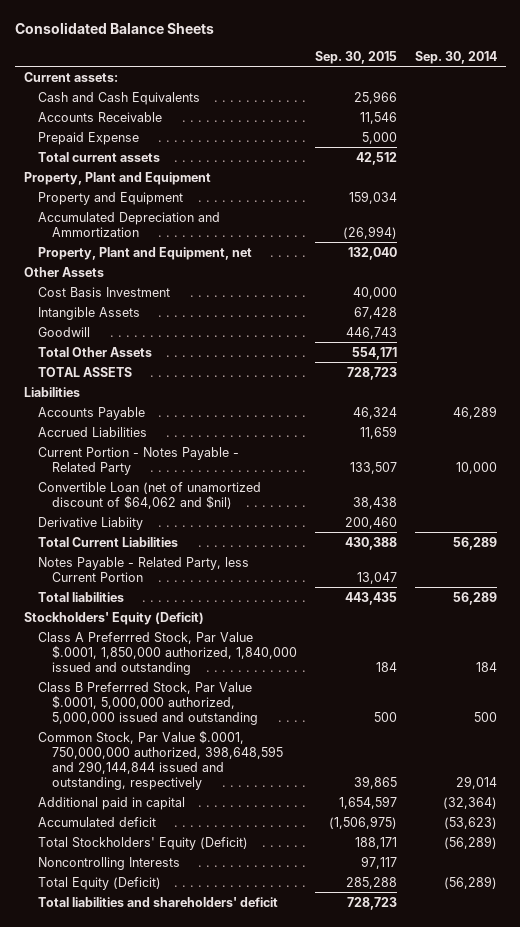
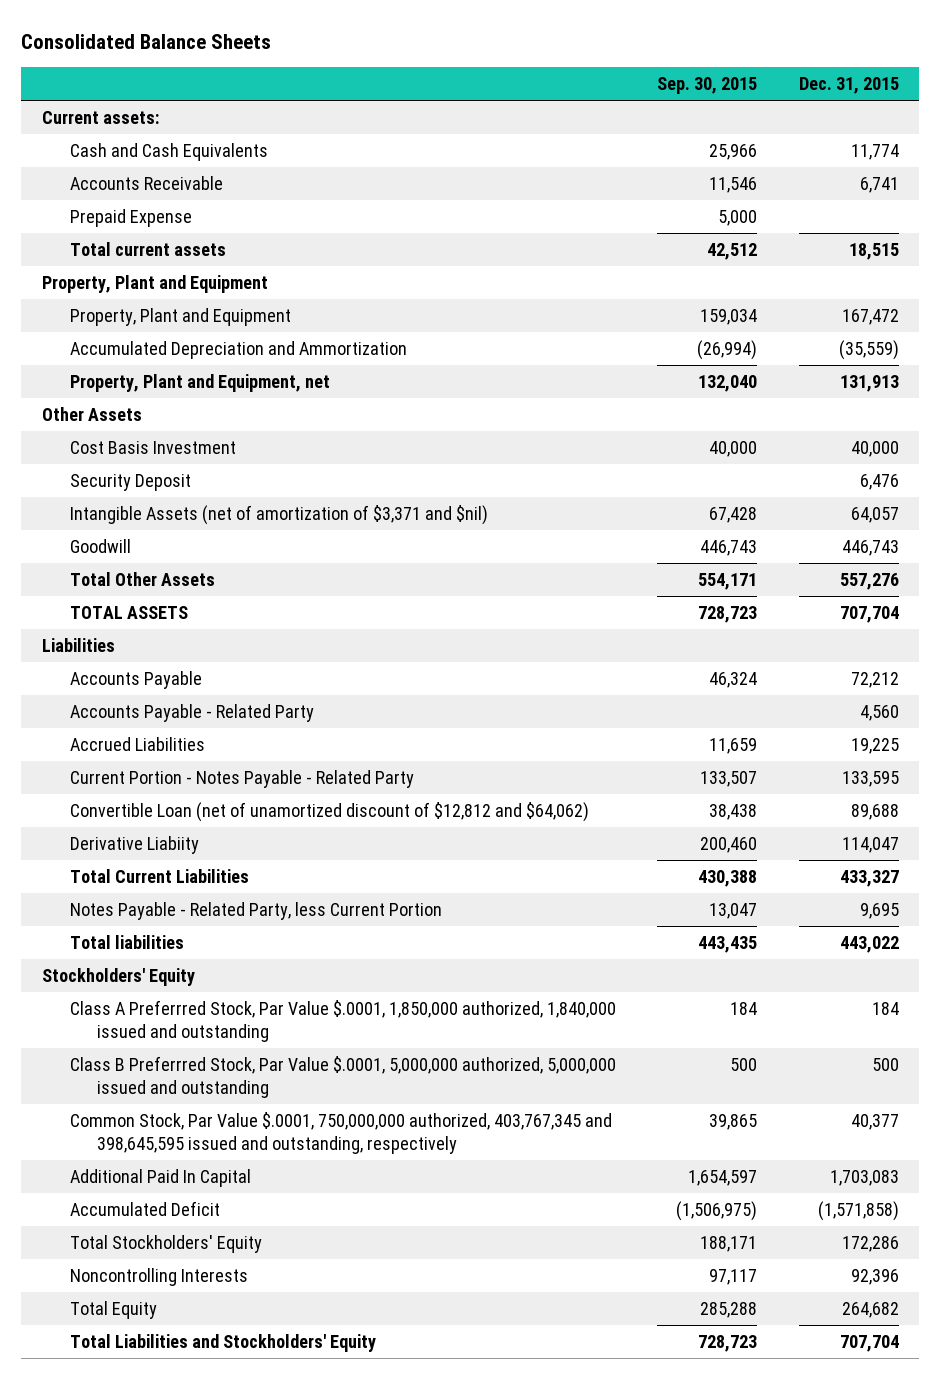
- | Sep. 30, 2015 | Sep. 30, 2014
+ | Sep. 30, 2015 | Dec. 31, 2015
- Property and Equipment | 159,034 |
+ Property, Plant and Equipment | 159,034 | 167,472
- Intangible Assets | 67,428 |
+ Security Deposit | | 6,476
+ Intangible Assets (net of amortization of $3,371 and $nil) | 67,428 | 64,057
+ Accounts Payable - Related Party | | 4,560
- Convertible Loan (net of unamortized discount of $64,062 and $nil) | 38,438 |
+ Convertible Loan (net of unamortized discount of $12,812 and $64,062) | 38,438 | 89,688
- Stockholders' Equity (Deficit)
+ Stockholders' Equity
- Common Stock, Par Value $.0001, 750,000,000 authorized, 398,648,595 and 290,144,844 issued and outstanding, respectively | 39,865 | 29,014
- Additional paid in capital | 1,654,597 | (32,364)
- Accumulated deficit | (1,506,975) | (53,623)
- Total Stockholders' Equity (Deficit) | 188,171 | (56,289)
+ Common Stock, Par Value $.0001, 750,000,000 authorized, 403,767,345 and 398,645,595 issued and outstanding, respectively | 39,865 | 40,377
+ Additional Paid In Capital | 1,654,597 | 1,703,083
+ Accumulated Deficit | (1,506,975) | (1,571,858)
+ Total Stockholders' Equity | 188,171 | 172,286
- Total Equity (Deficit) | 285,288 | (56,289)
- Total liabilities and shareholders' deficit | 728,723 |
+ Total Equity | 285,288 | 264,682
+ Total Liabilities and Stockholders' Equity | 728,723 | 707,704

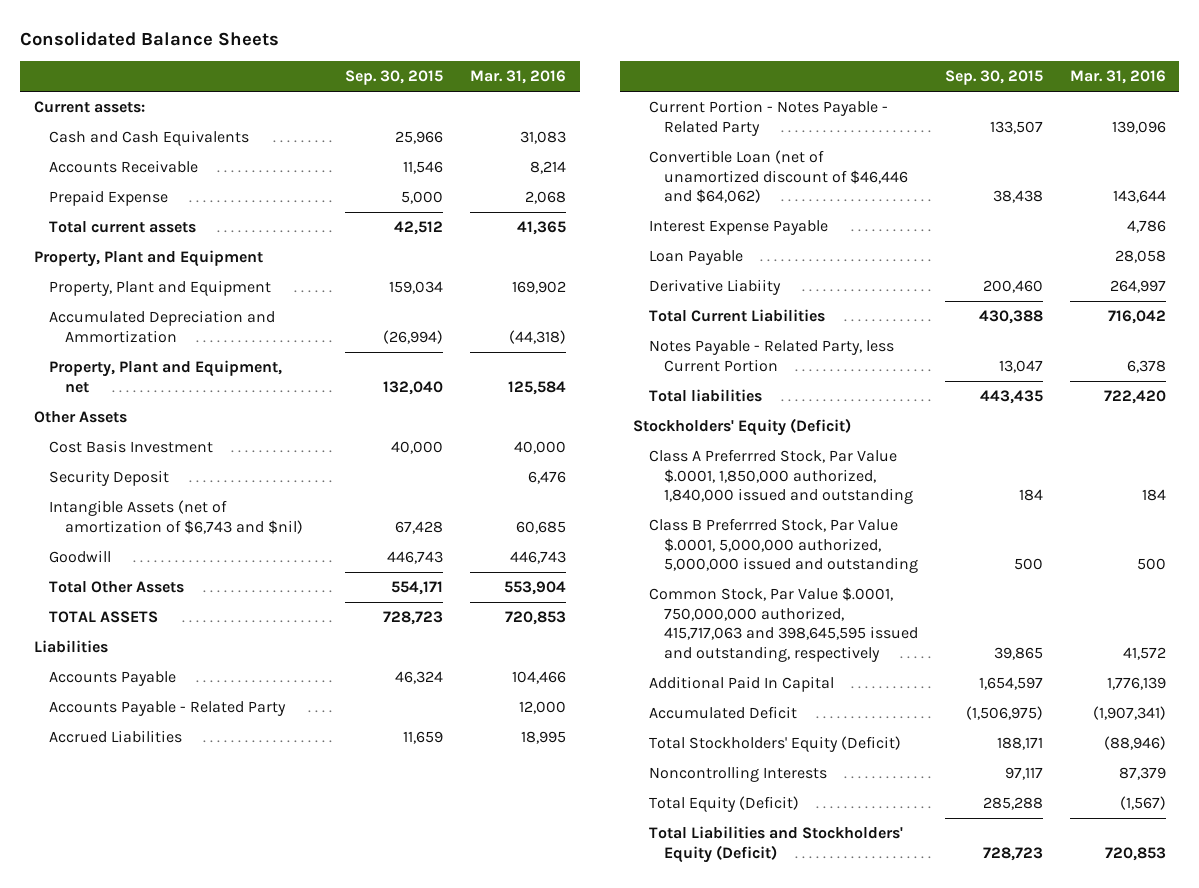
- | Sep. 30, 2015 | Dec. 31, 2015
+ | Sep. 30, 2015 | Mar. 31, 2016
- Intangible Assets (net of amortization of $3,371 and $nil) | 67,428 | 64,057
+ Intangible Assets (net of amortization of $6,743 and $nil) | 67,428 | 60,685
- Convertible Loan (net of unamortized discount of $12,812 and $64,062) | 38,438 | 89,688
+ Convertible Loan (net of unamortized discount of $46,446 and $64,062) | 38,438 | 143,644
+ Interest Expense Payable | | 4,786
+ Loan Payable | | 28,058
- Stockholders' Equity
+ Stockholders' Equity (Deficit)
- Common Stock, Par Value $.0001, 750,000,000 authorized, 403,767,345 and 398,645,595 issued and outstanding, respectively | 39,865 | 40,377
+ Common Stock, Par Value $.0001, 750,000,000 authorized, 415,717,063 and 398,645,595 issued and outstanding, respectively | 39,865 | 41,572
- Total Stockholders' Equity | 188,171 | 172,286
+ Total Stockholders' Equity (Deficit) | 188,171 | (88,946)
- Total Equity | 285,288 | 264,682
- Total Liabilities and Stockholders' Equity | 728,723 | 707,704
+ Total Equity (Deficit) | 285,288 | (1,567)
+ Total Liabilities and Stockholders' Equity (Deficit) | 728,723 | 720,853

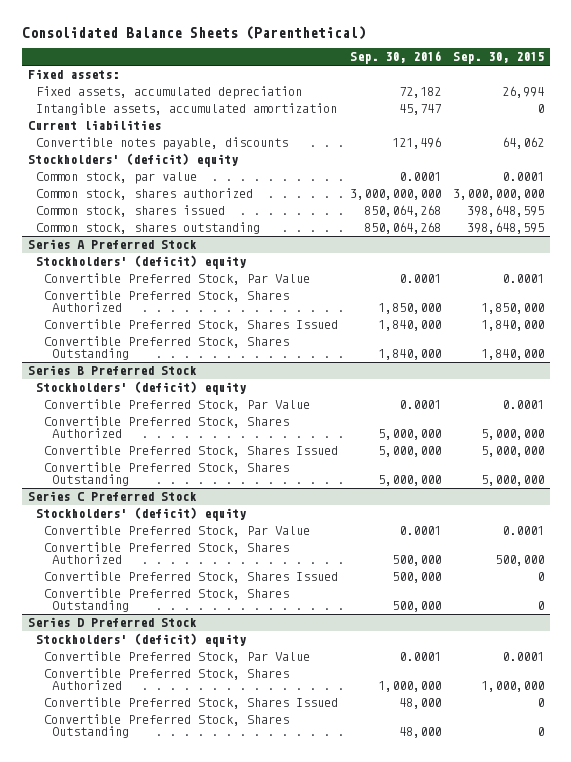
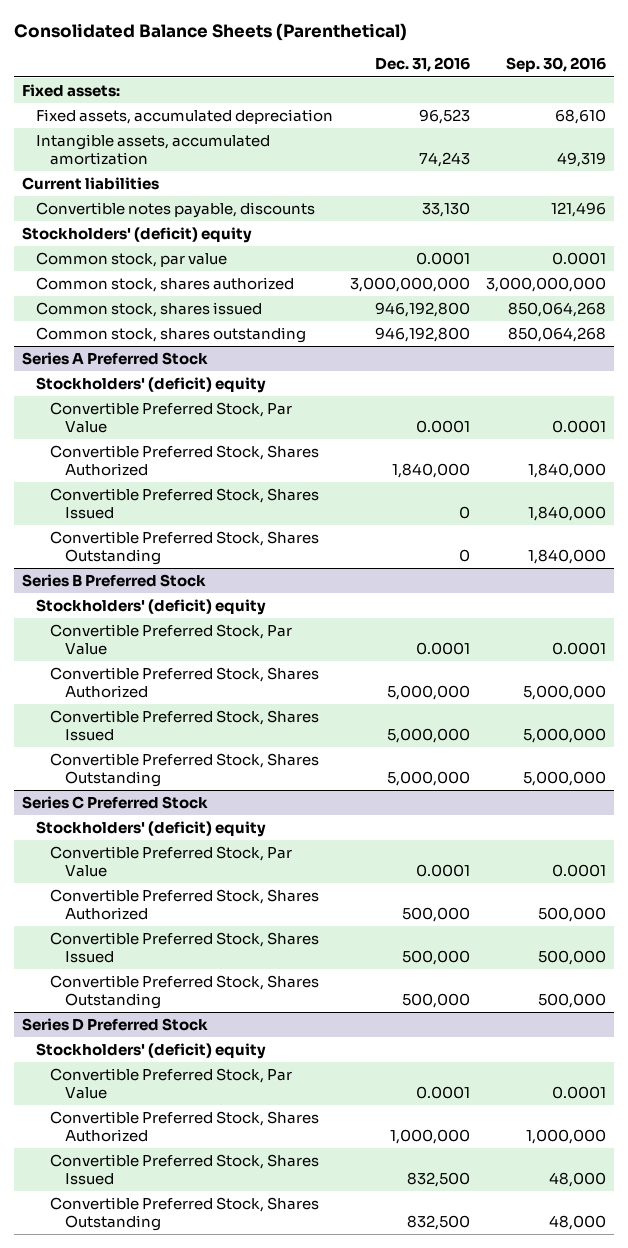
- | Sep. 30, 2016 | Sep. 30, 2015
+ | Dec. 31, 2016 | Sep. 30, 2016
- Fixed assets, accumulated depreciation | 72,182 | 26,994
- Intangible assets, accumulated amortization | 45,747 | 0
+ Fixed assets, accumulated depreciation | 96,523 | 68,610
+ Intangible assets, accumulated amortization | 74,243 | 49,319
@ Series A Preferred Stock
- Convertible Preferred Stock, Shares Authorized | 1,850,000 | 1,850,000
+ Convertible Preferred Stock, Shares Authorized | 1,840,000 | 1,840,000

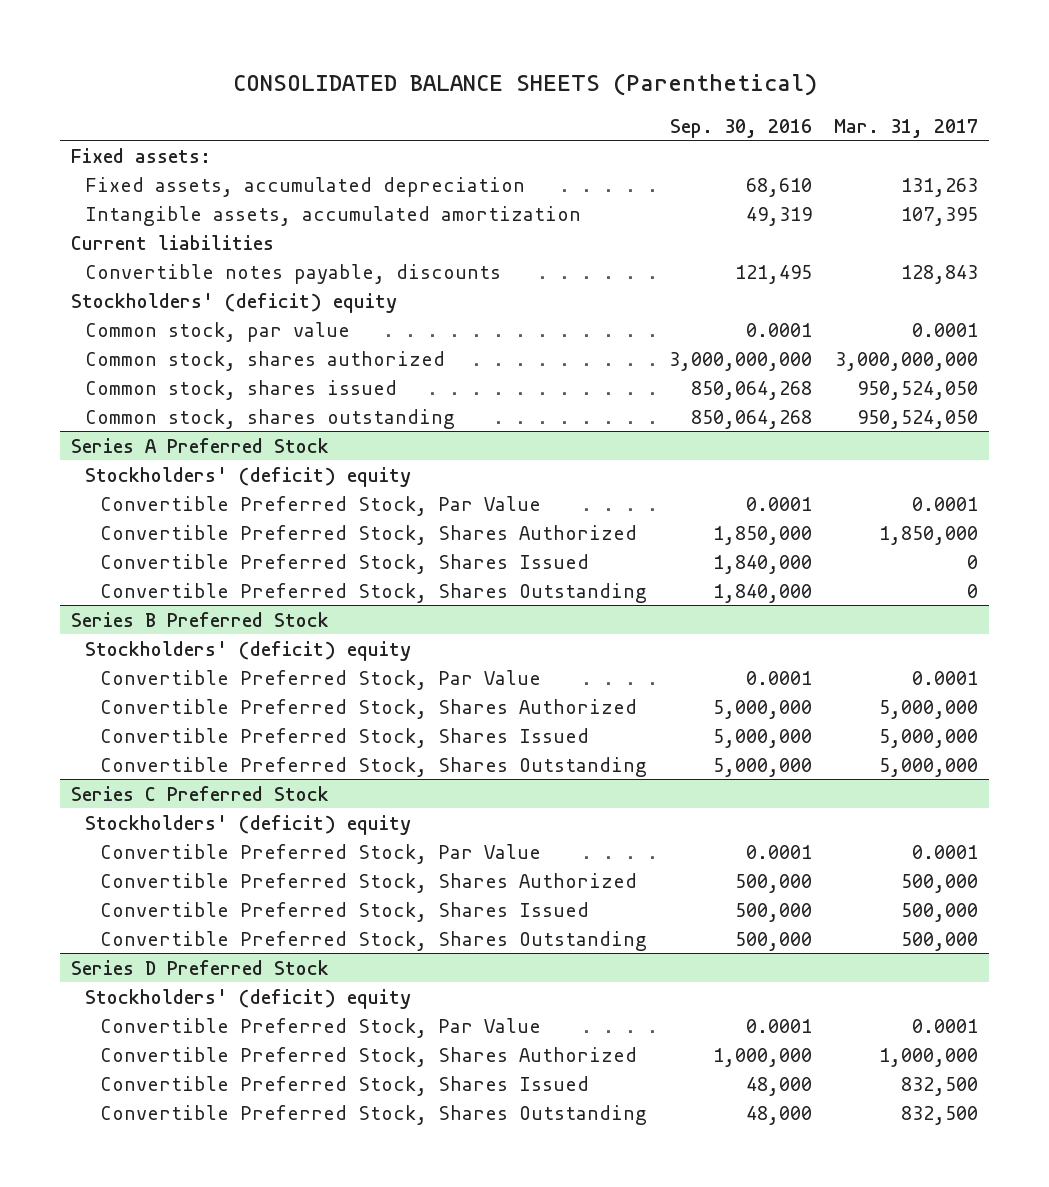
- Consolidated Balance Sheets (Parenthetical)
+ CONSOLIDATED BALANCE SHEETS (Parenthetical)
- | Dec. 31, 2016 | Sep. 30, 2016
+ | Sep. 30, 2016 | Mar. 31, 2017
- Convertible notes payable, discounts | 33,130 | 121,496
+ Convertible notes payable, discounts | 121,495 | 128,843
@ Series A Preferred Stock
- Convertible Preferred Stock, Shares Authorized | 1,840,000 | 1,840,000
+ Convertible Preferred Stock, Shares Authorized | 1,850,000 | 1,850,000

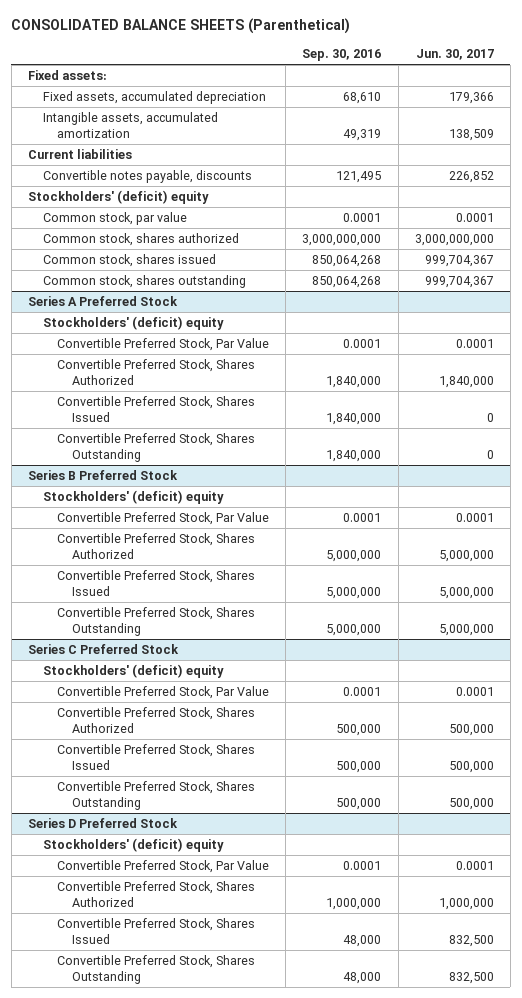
- | Sep. 30, 2016 | Mar. 31, 2017
+ | Sep. 30, 2016 | Jun. 30, 2017
@ Series A Preferred Stock
- Convertible Preferred Stock, Shares Authorized | 1,850,000 | 1,850,000
+ Convertible Preferred Stock, Shares Authorized | 1,840,000 | 1,840,000

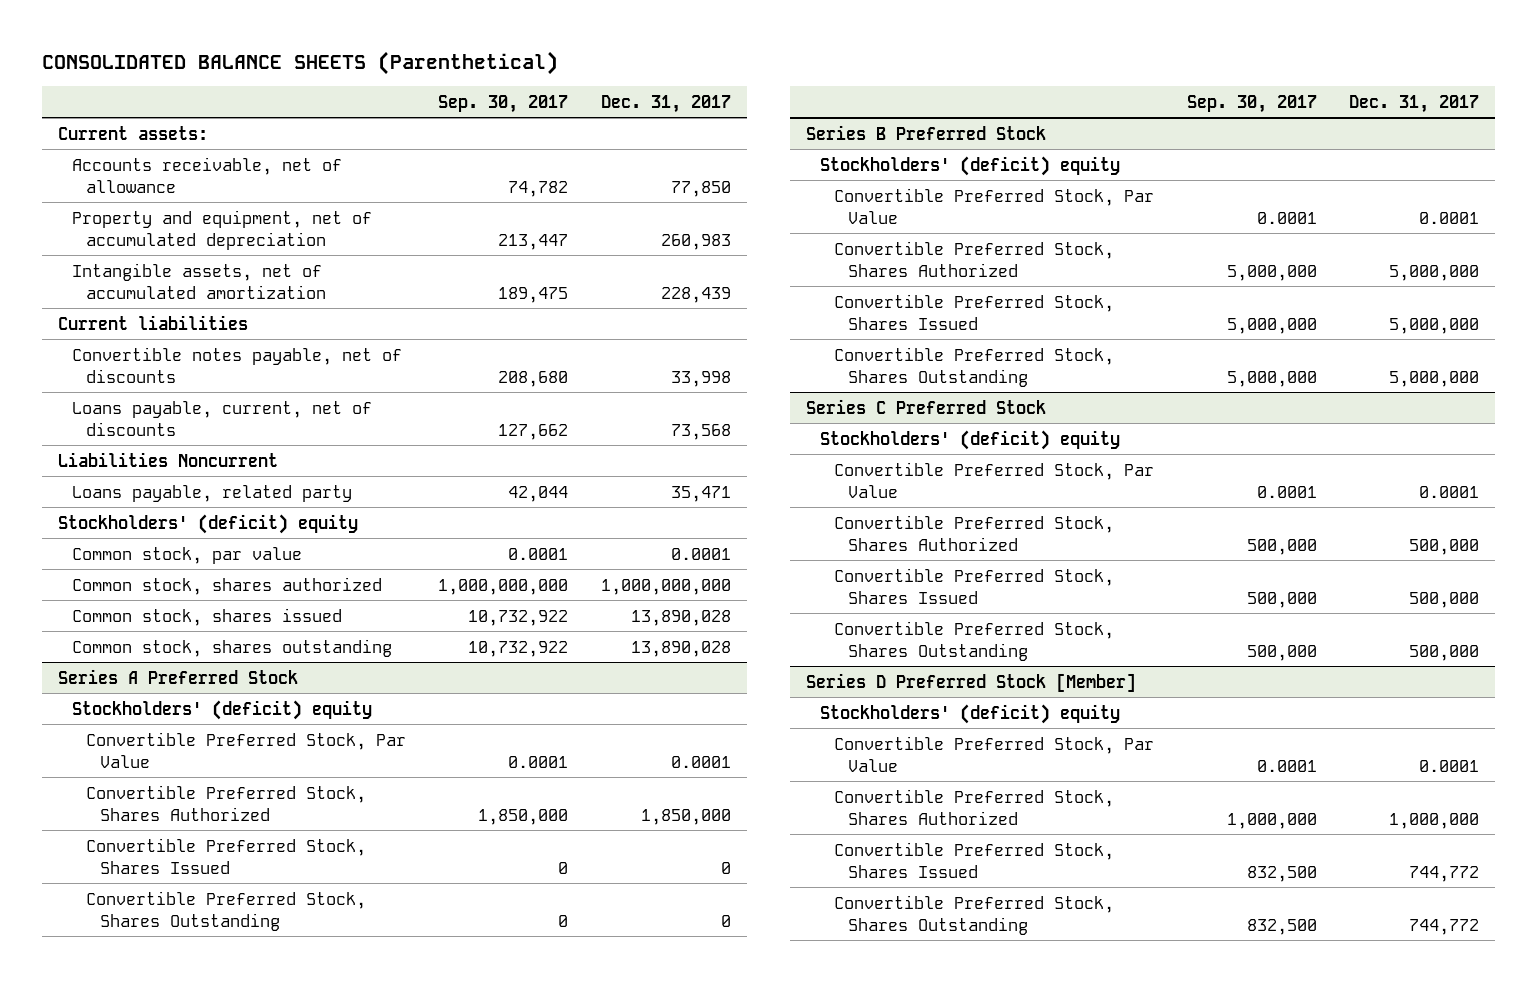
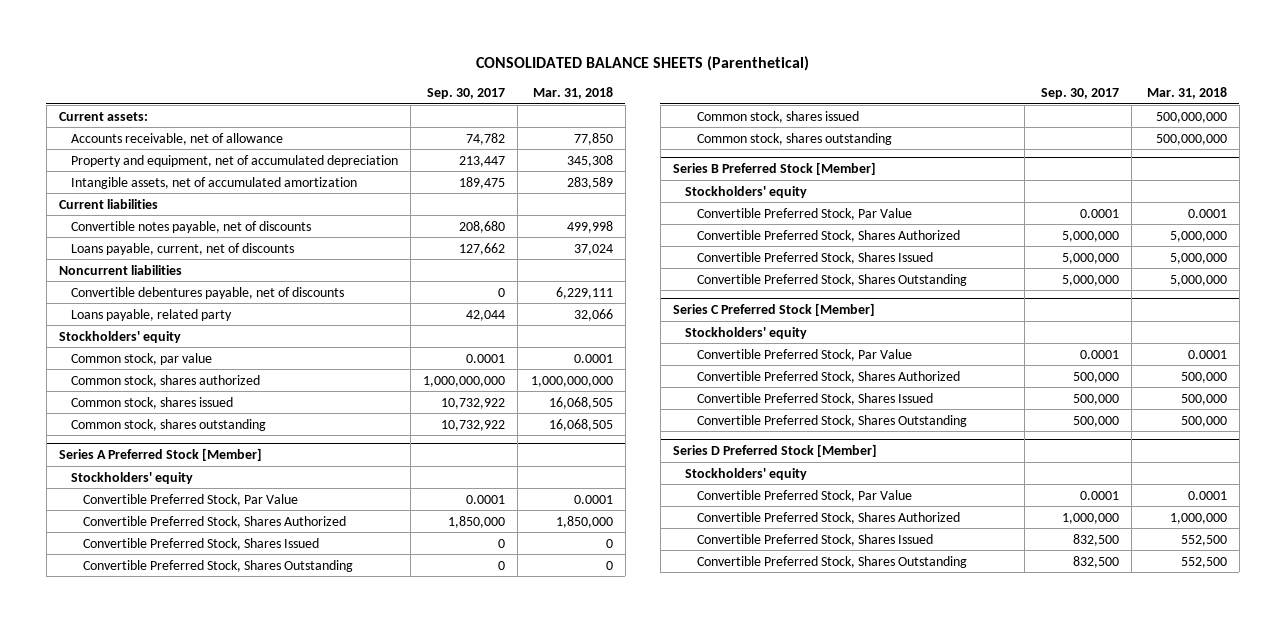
- | Sep. 30, 2017 | Dec. 31, 2017
+ | Sep. 30, 2017 | Mar. 31, 2018
- Liabilities Noncurrent
+ Noncurrent liabilities
+ Convertible debentures payable, net of discounts | 0 | 6,229,111
- Stockholders' (deficit) equity
+ Stockholders' equity
- Series A Preferred Stock
- Stockholders' (deficit) equity
+ Series A Preferred Stock [Member]
+ Stockholders' equity
- Series B Preferred Stock
- Stockholders' (deficit) equity
+ Common stock, shares issued | | 500,000,000
+ Common stock, shares outstanding | | 500,000,000
+ Series B Preferred Stock [Member]
+ Stockholders' equity
- Series C Preferred Stock
- Stockholders' (deficit) equity
+ Series C Preferred Stock [Member]
+ Stockholders' equity
@ Series D Preferred Stock [Member]
- Stockholders' (deficit) equity
+ Stockholders' equity

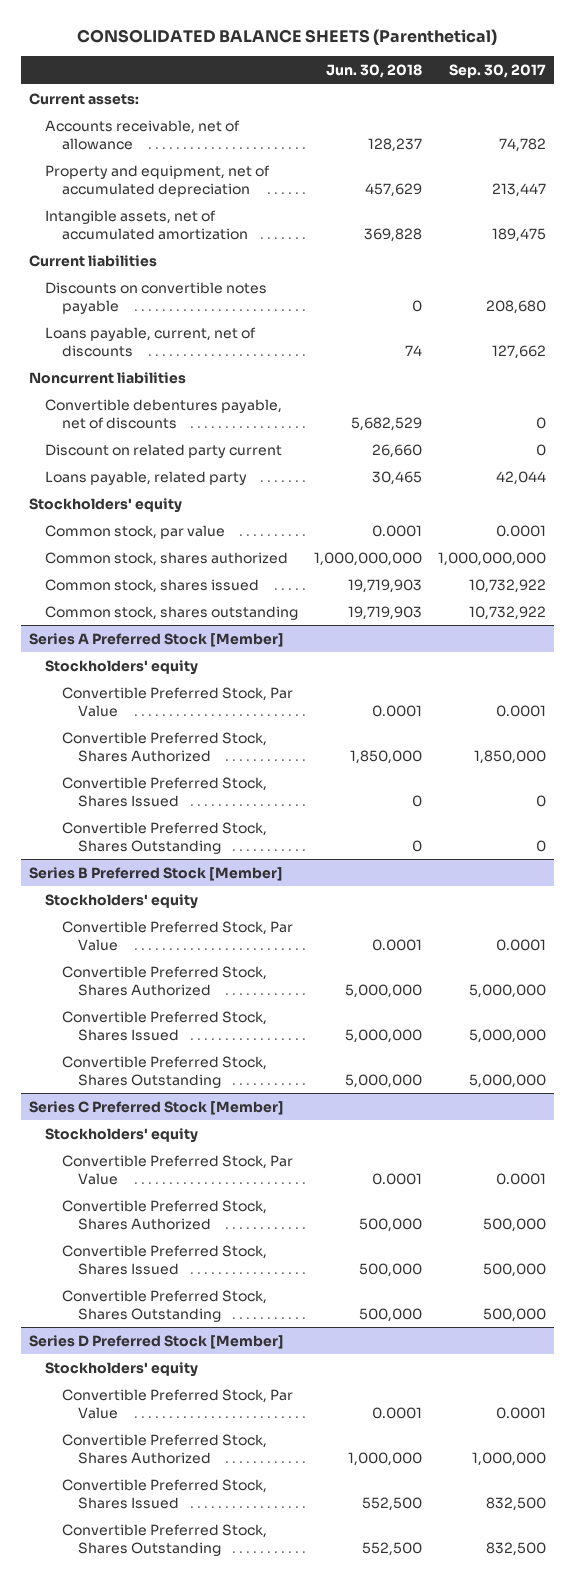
- | Sep. 30, 2017 | Mar. 31, 2018
+ | Jun. 30, 2018 | Sep. 30, 2017
- Convertible notes payable, net of discounts | 208,680 | 499,998
+ Discounts on convertible notes payable | 0 | 208,680
+ Discount on related party current | 26,660 | 0
@ Series A Preferred Stock [Member]
- Common stock, shares issued | | 500,000,000
- Common stock, shares outstanding | | 500,000,000

